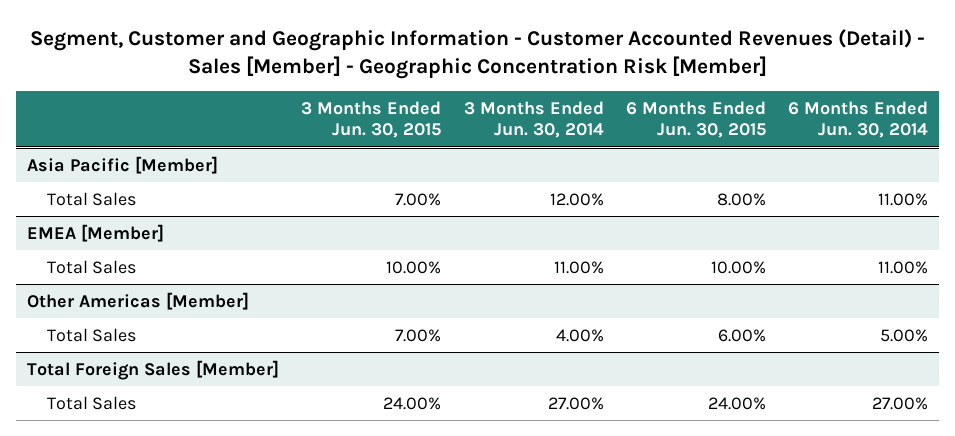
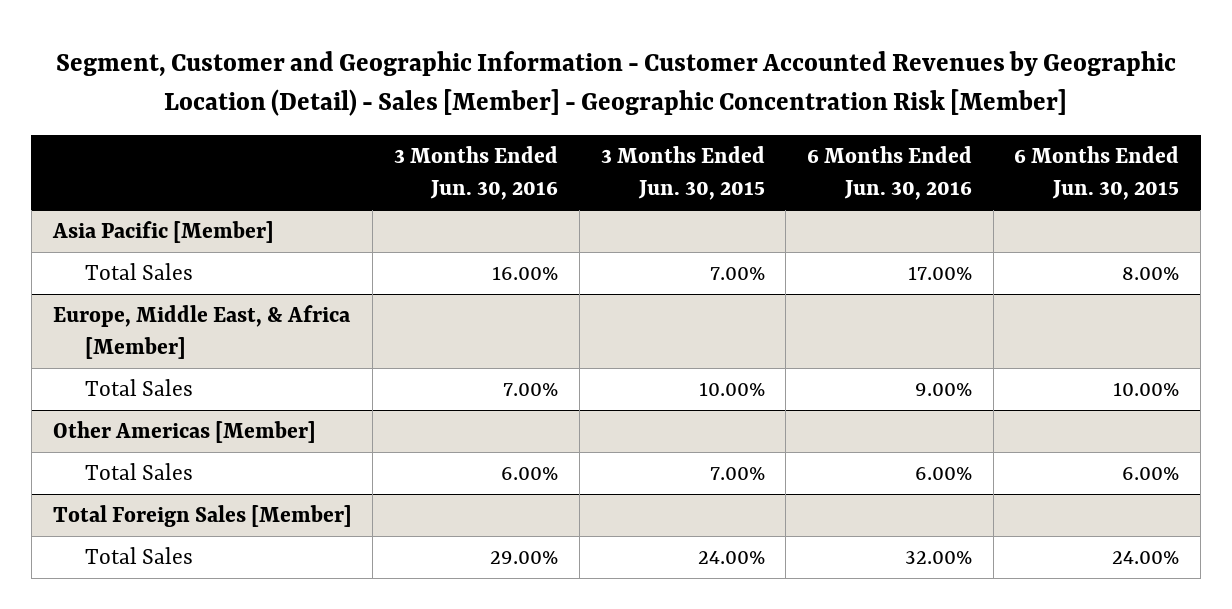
- Segment, Customer and Geographic Information - Customer Accounted Revenues (Detail) - Sales [Member] - Geographic Concentration Risk [Member]
+ Segment, Customer and Geographic Information - Customer Accounted Revenues by Geographic Location (Detail) - Sales [Member] - Geographic Concentration Risk [Member]
- | 3 Months Ended Jun. 30, 2015 | 3 Months Ended Jun. 30, 2014 | 6 Months Ended Jun. 30, 2015 | 6 Months Ended Jun. 30, 2014
+ | 3 Months Ended Jun. 30, 2016 | 3 Months Ended Jun. 30, 2015 | 6 Months Ended Jun. 30, 2016 | 6 Months Ended Jun. 30, 2015
- EMEA [Member]
+ Europe, Middle East, & Africa [Member]

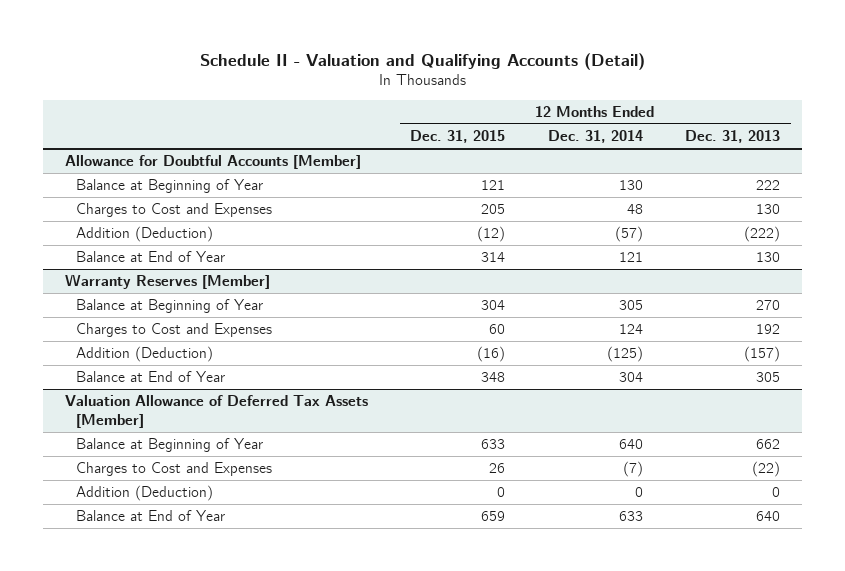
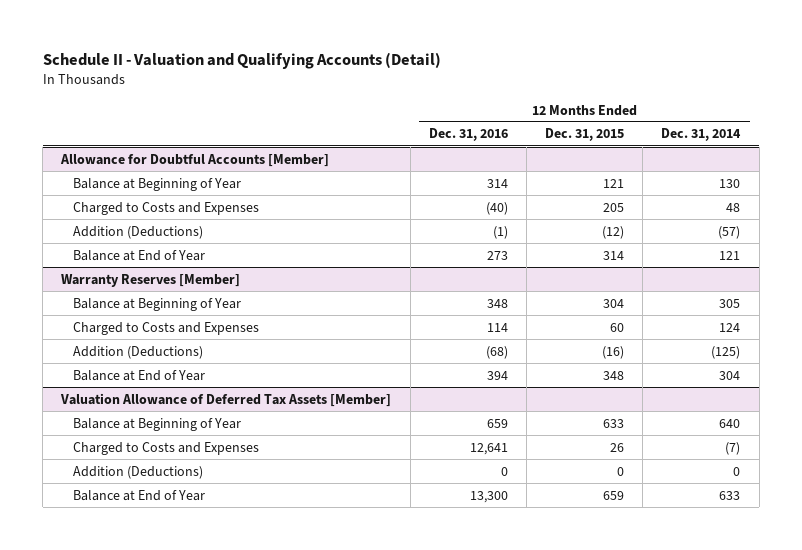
- | 12 Months Ended Dec. 31, 2015 | 12 Months Ended Dec. 31, 2014 | 12 Months Ended Dec. 31, 2013
+ | 12 Months Ended Dec. 31, 2016 | 12 Months Ended Dec. 31, 2015 | 12 Months Ended Dec. 31, 2014
@ Allowance for Doubtful Accounts [Member]
- Charges to Cost and Expenses | 205 | 48 | 130
- Addition (Deduction) | (12) | (57) | (222)
+ Charged to Costs and Expenses | (40) | 205 | 48
+ Addition (Deductions) | (1) | (12) | (57)
@ Warranty Reserves [Member]
- Charges to Cost and Expenses | 60 | 124 | 192
- Addition (Deduction) | (16) | (125) | (157)
+ Charged to Costs and Expenses | 114 | 60 | 124
+ Addition (Deductions) | (68) | (16) | (125)
@ Valuation Allowance of Deferred Tax Assets [Member]
- Charges to Cost and Expenses | 26 | (7) | (22)
- Addition (Deduction) | 0 | 0 | 0
+ Charged to Costs and Expenses | 12,641 | 26 | (7)
+ Addition (Deductions) | 0 | 0 | 0

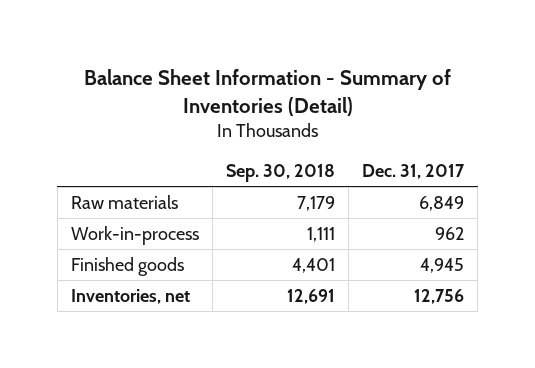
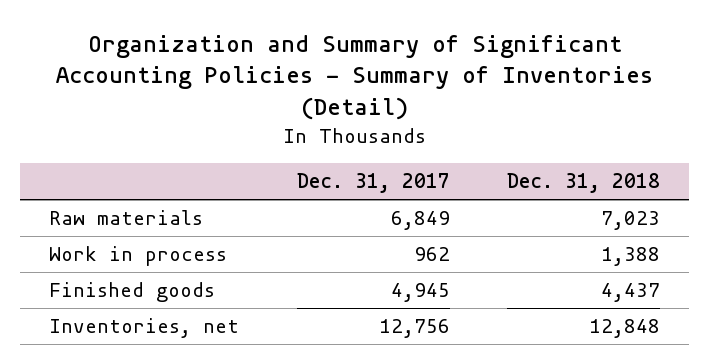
- Balance Sheet Information - Summary of Inventories (Detail)
+ Organization and Summary of Significant Accounting Policies - Summary of Inventories (Detail)
- | Sep. 30, 2018 | Dec. 31, 2017
+ | Dec. 31, 2017 | Dec. 31, 2018
- Work-in-process | 1,111 | 962
+ Work in process | 962 | 1,388

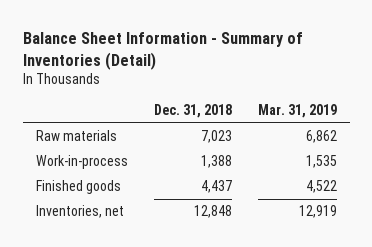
- Organization and Summary of Significant Accounting Policies - Summary of Inventories (Detail)
+ Balance Sheet Information - Summary of Inventories (Detail)
- | Dec. 31, 2017 | Dec. 31, 2018
+ | Dec. 31, 2018 | Mar. 31, 2019
- Work in process | 962 | 1,388
+ Work-in-process | 1,388 | 1,535

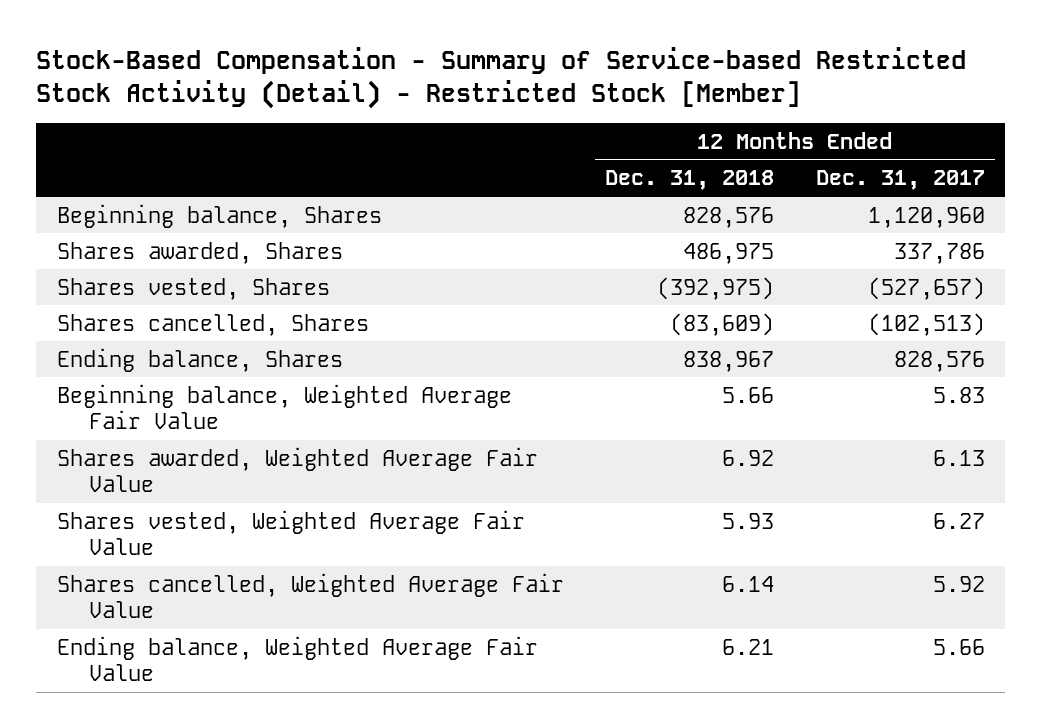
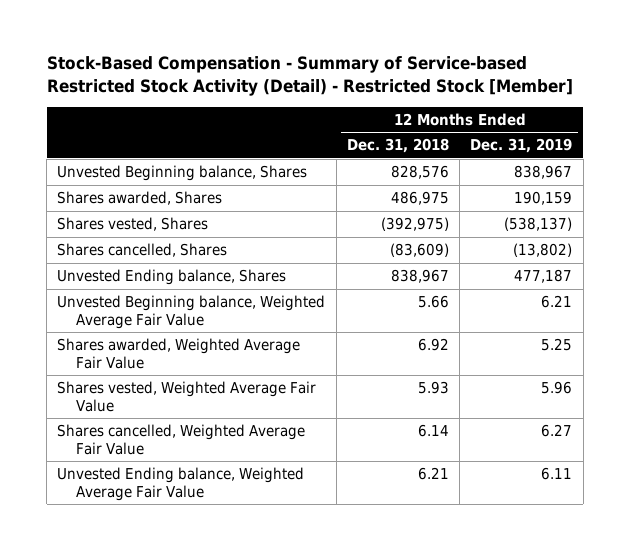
- | 12 Months Ended Dec. 31, 2018 | 12 Months Ended Dec. 31, 2017
+ | 12 Months Ended Dec. 31, 2018 | 12 Months Ended Dec. 31, 2019
- Beginning balance, Shares | 828,576 | 1,120,960
+ Unvested Beginning balance, Shares | 828,576 | 838,967
- Ending balance, Shares | 838,967 | 828,576
- Beginning balance, Weighted Average Fair Value | 5.66 | 5.83
+ Unvested Ending balance, Shares | 838,967 | 477,187
+ Unvested Beginning balance, Weighted Average Fair Value | 5.66 | 6.21
- Ending balance, Weighted Average Fair Value | 6.21 | 5.66
+ Unvested Ending balance, Weighted Average Fair Value | 6.21 | 6.11

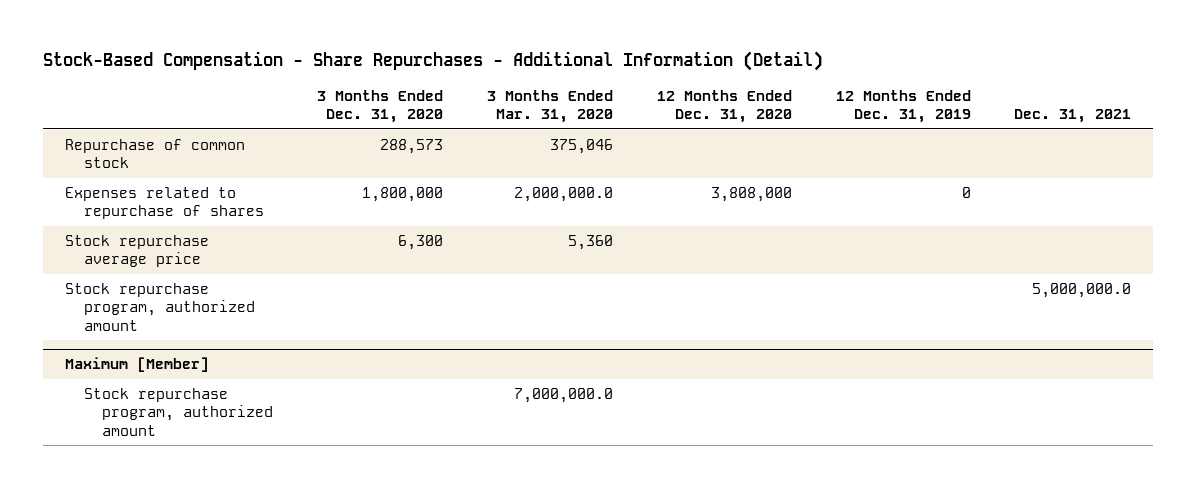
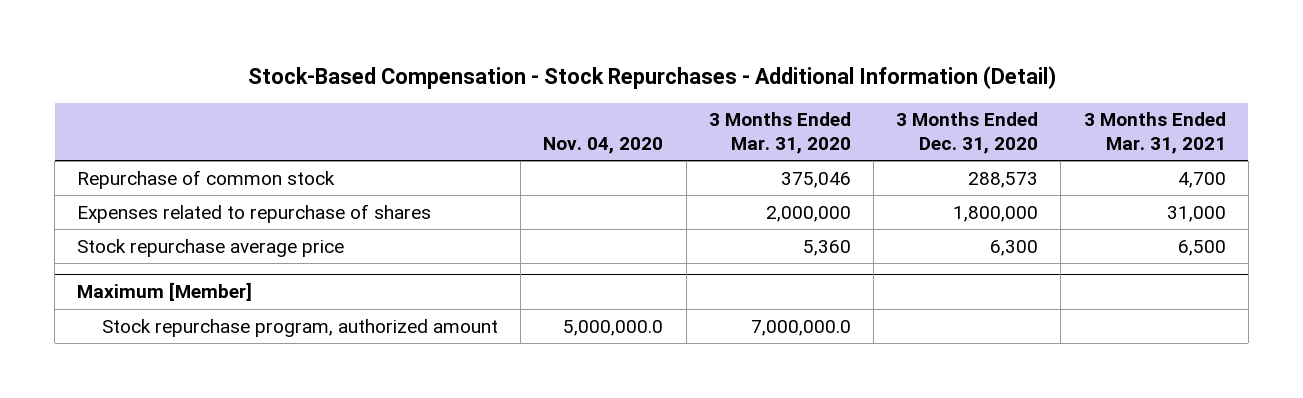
- Stock-Based Compensation - Share Repurchases - Additional Information (Detail)
+ Stock-Based Compensation - Stock Repurchases - Additional Information (Detail)
- | 3 Months Ended Dec. 31, 2020 | 3 Months Ended Mar. 31, 2020 | 12 Months Ended Dec. 31, 2020 | 12 Months Ended Dec. 31, 2019 | Dec. 31, 2021
+ | Nov. 04, 2020 | 3 Months Ended Mar. 31, 2020 | 3 Months Ended Dec. 31, 2020 | 3 Months Ended Mar. 31, 2021
- Expenses related to repurchase of shares | 1,800,000 | 2,000,000.0 | 3,808,000 | 0 |
+ Expenses related to repurchase of shares | | 2,000,000 | 1,800,000 | 31,000
- Stock repurchase program, authorized amount | | | | | 5,000,000.0

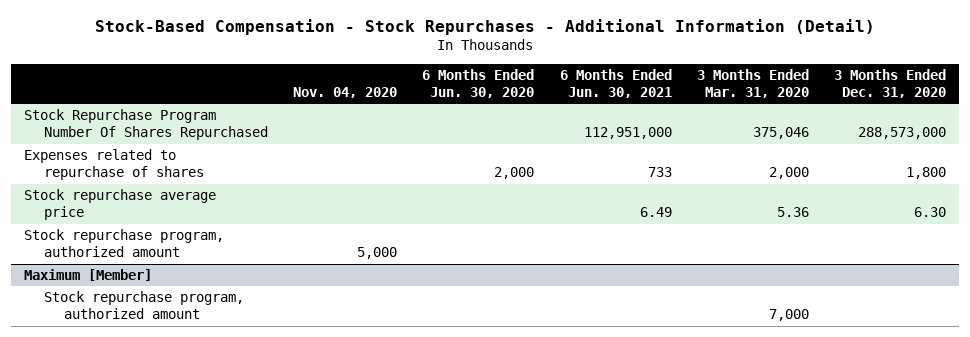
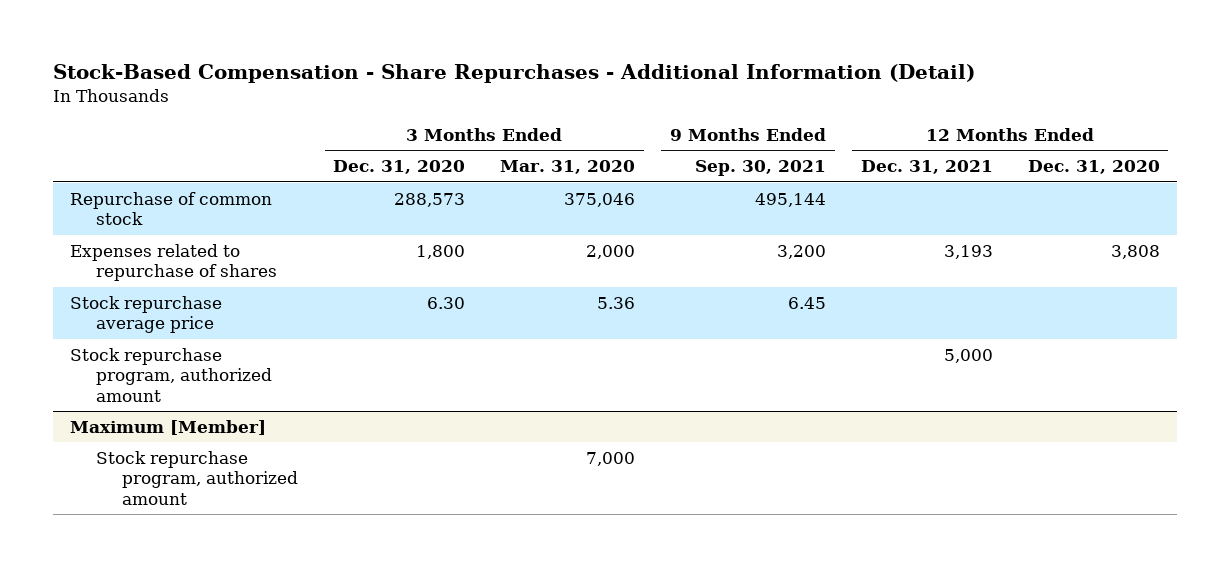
- Stock-Based Compensation - Stock Repurchases - Additional Information (Detail)
+ Stock-Based Compensation - Share Repurchases - Additional Information (Detail)
- | Nov. 04, 2020 | 6 Months Ended Jun. 30, 2020 | 6 Months Ended Jun. 30, 2021 | 3 Months Ended Mar. 31, 2020 | 3 Months Ended Dec. 31, 2020
+ | 3 Months Ended Dec. 31, 2020 | 3 Months Ended Mar. 31, 2020 | 9 Months Ended Sep. 30, 2021 | 12 Months Ended Dec. 31, 2021 | 12 Months Ended Dec. 31, 2020
- Stock Repurchase Program Number Of Shares Repurchased | | | 112,951,000 | 375,046 | 288,573,000
+ Repurchase of common stock | 288,573 | 375,046 | 495,144 | |

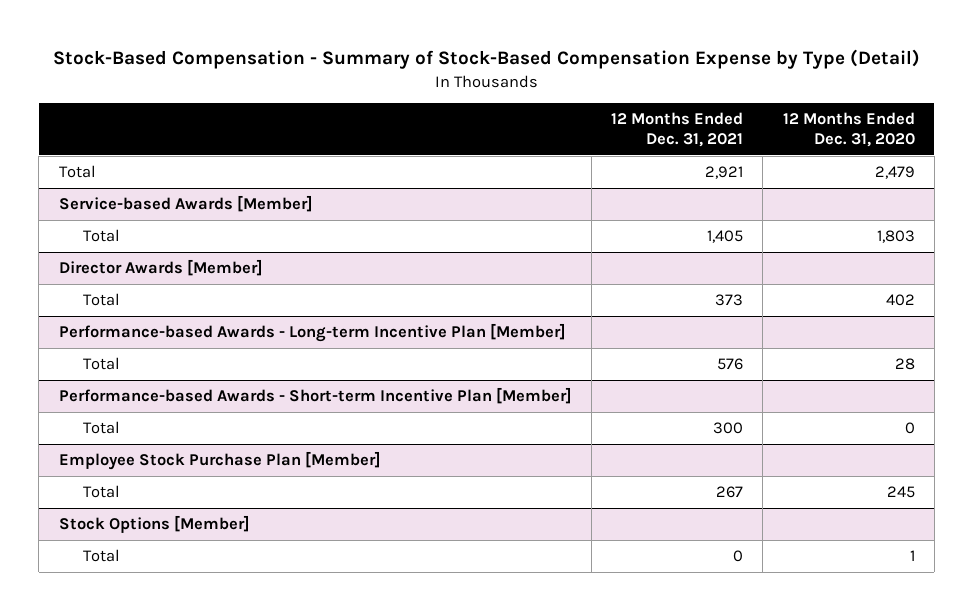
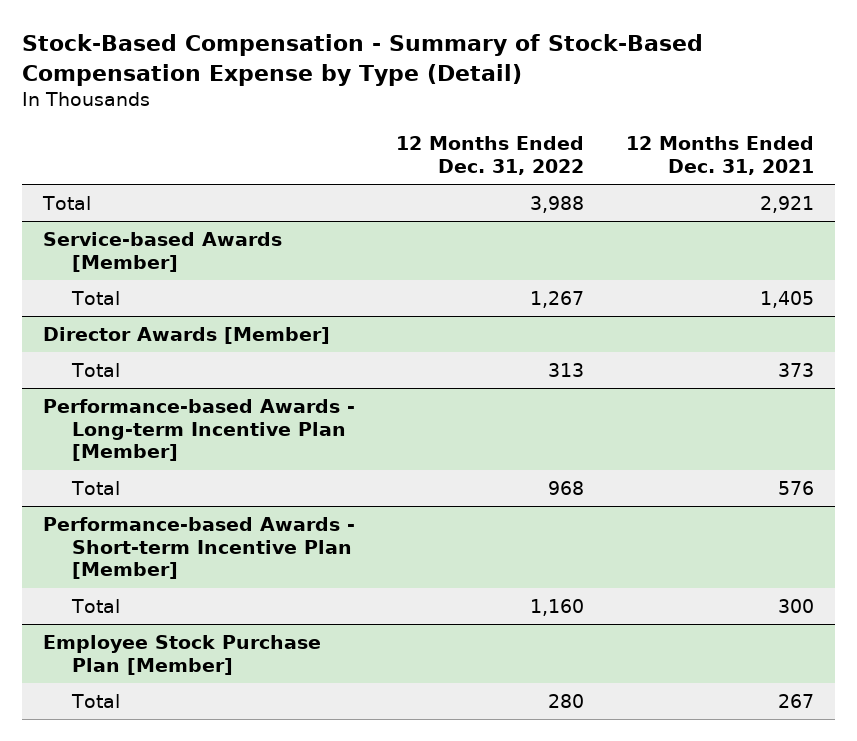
- | 12 Months Ended Dec. 31, 2021 | 12 Months Ended Dec. 31, 2020
+ | 12 Months Ended Dec. 31, 2022 | 12 Months Ended Dec. 31, 2021
- Stock Options [Member]
- Total | 0 | 1

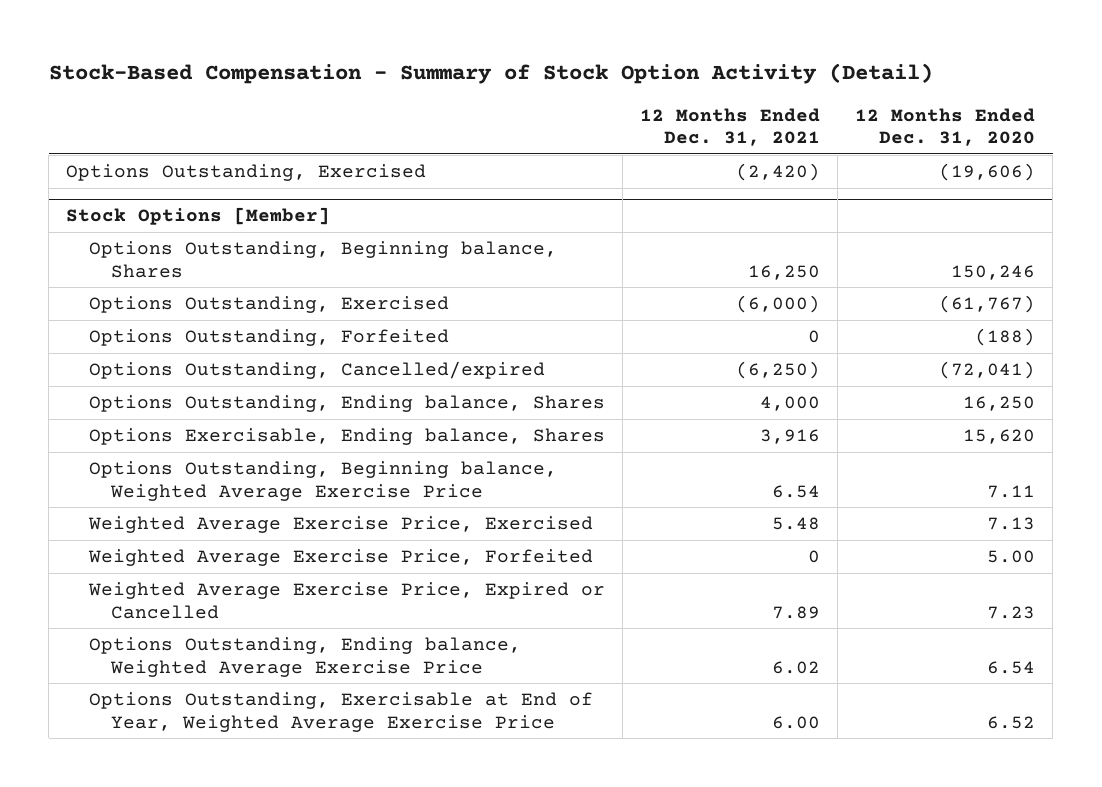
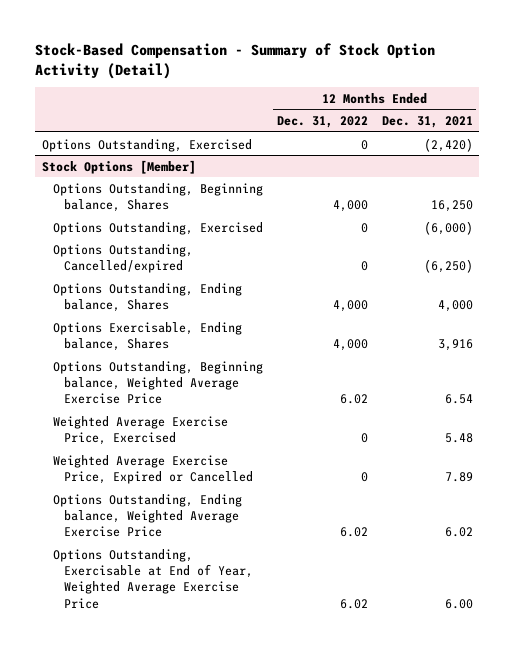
- | 12 Months Ended Dec. 31, 2021 | 12 Months Ended Dec. 31, 2020
+ | 12 Months Ended Dec. 31, 2022 | 12 Months Ended Dec. 31, 2021
@ Stock Options [Member]
- Options Outstanding, Forfeited | 0 | (188)
- Weighted Average Exercise Price, Forfeited | 0 | 5.00

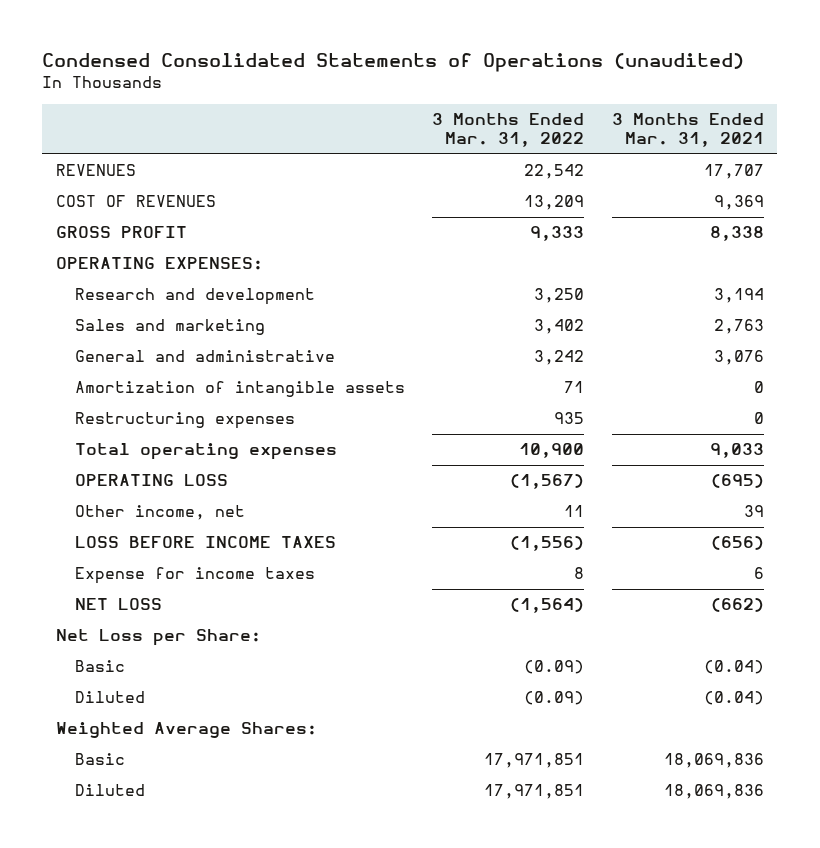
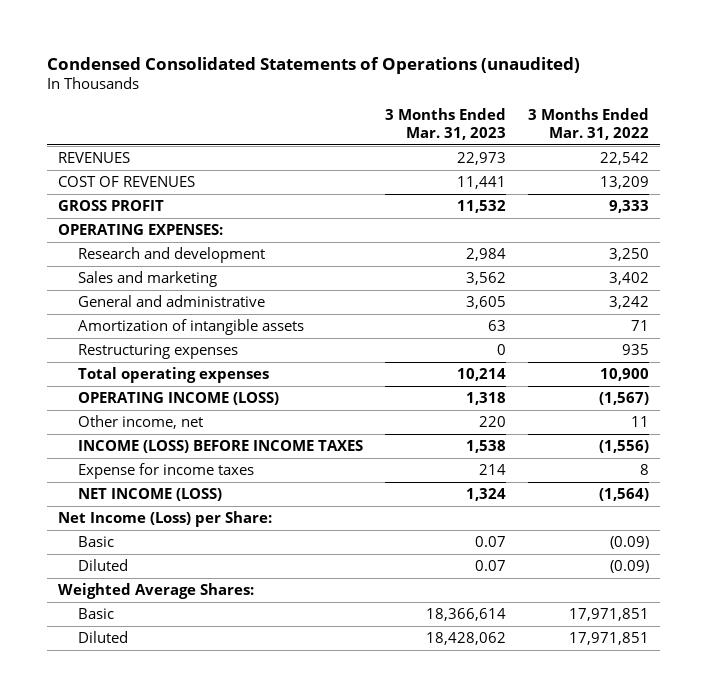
- | 3 Months Ended Mar. 31, 2022 | 3 Months Ended Mar. 31, 2021
+ | 3 Months Ended Mar. 31, 2023 | 3 Months Ended Mar. 31, 2022
- OPERATING LOSS | (1,567) | (695)
+ OPERATING INCOME (LOSS) | 1,318 | (1,567)
- LOSS BEFORE INCOME TAXES | (1,556) | (656)
+ INCOME (LOSS) BEFORE INCOME TAXES | 1,538 | (1,556)
- NET LOSS | (1,564) | (662)
- Net Loss per Share:
+ NET INCOME (LOSS) | 1,324 | (1,564)
+ Net Income (Loss) per Share:

